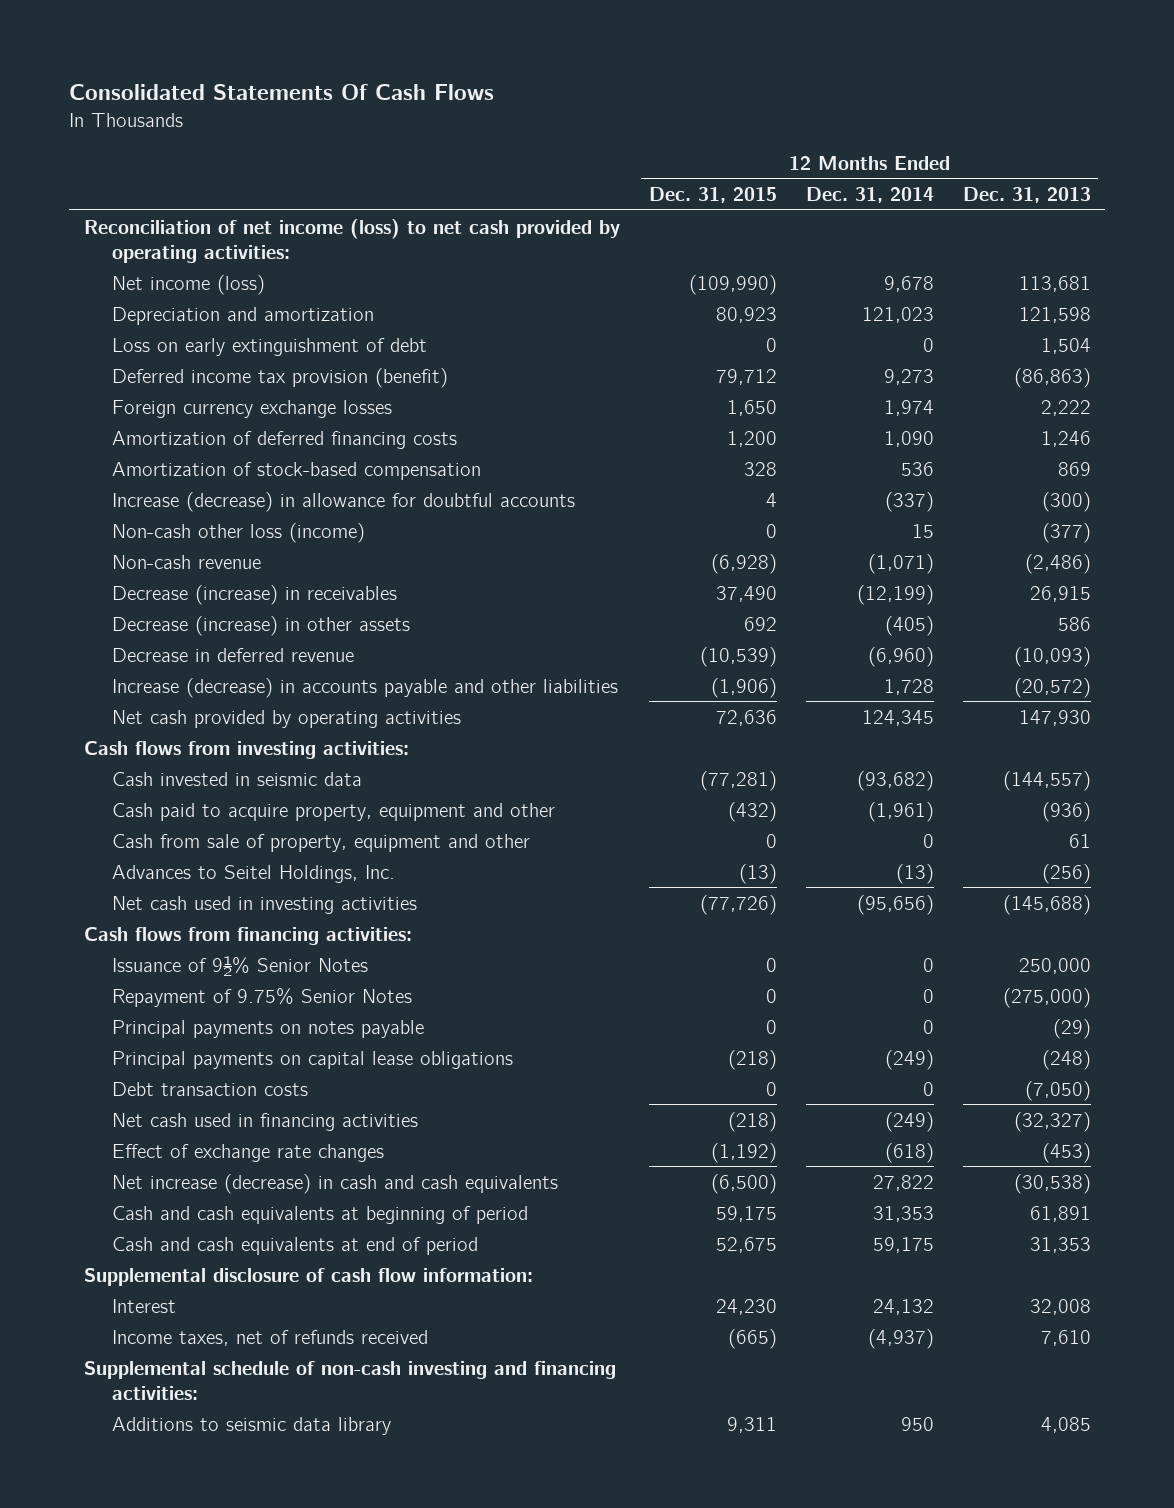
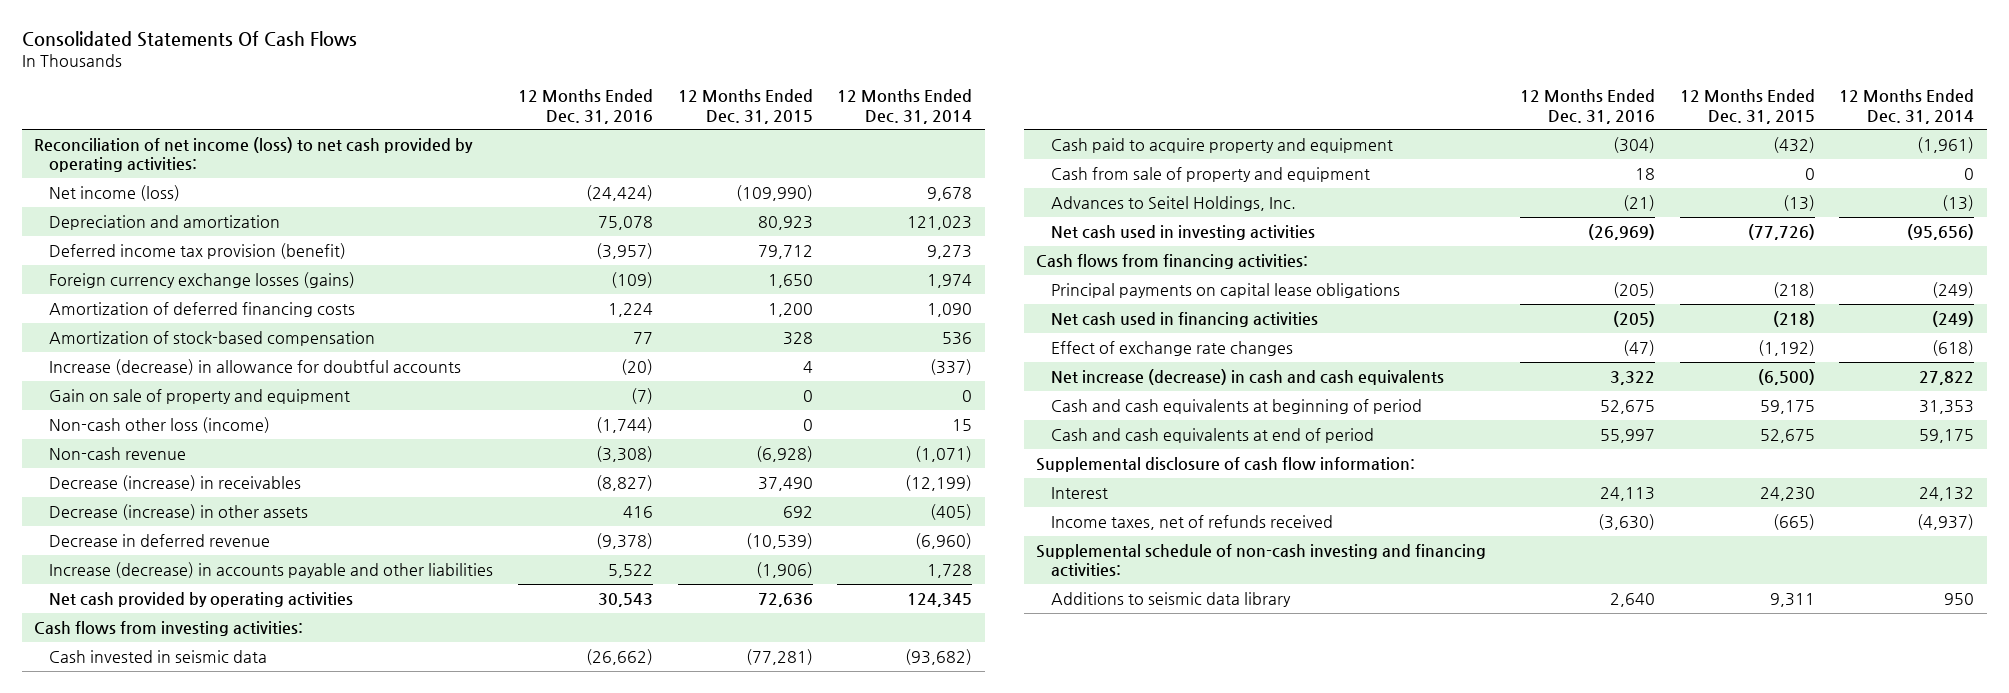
- | 12 Months Ended Dec. 31, 2015 | 12 Months Ended Dec. 31, 2014 | 12 Months Ended Dec. 31, 2013
+ | 12 Months Ended Dec. 31, 2016 | 12 Months Ended Dec. 31, 2015 | 12 Months Ended Dec. 31, 2014
- Loss on early extinguishment of debt | 0 | 0 | 1,504
- Foreign currency exchange losses | 1,650 | 1,974 | 2,222
+ Foreign currency exchange losses (gains) | (109) | 1,650 | 1,974
+ Gain on sale of property and equipment | (7) | 0 | 0
- Cash paid to acquire property, equipment and other | (432) | (1,961) | (936)
- Cash from sale of property, equipment and other | 0 | 0 | 61
+ Cash paid to acquire property and equipment | (304) | (432) | (1,961)
+ Cash from sale of property and equipment | 18 | 0 | 0
- Issuance of 9½% Senior Notes | 0 | 0 | 250,000
- Repayment of 9.75% Senior Notes | 0 | 0 | (275,000)
- Principal payments on notes payable | 0 | 0 | (29)
- Debt transaction costs | 0 | 0 | (7,050)

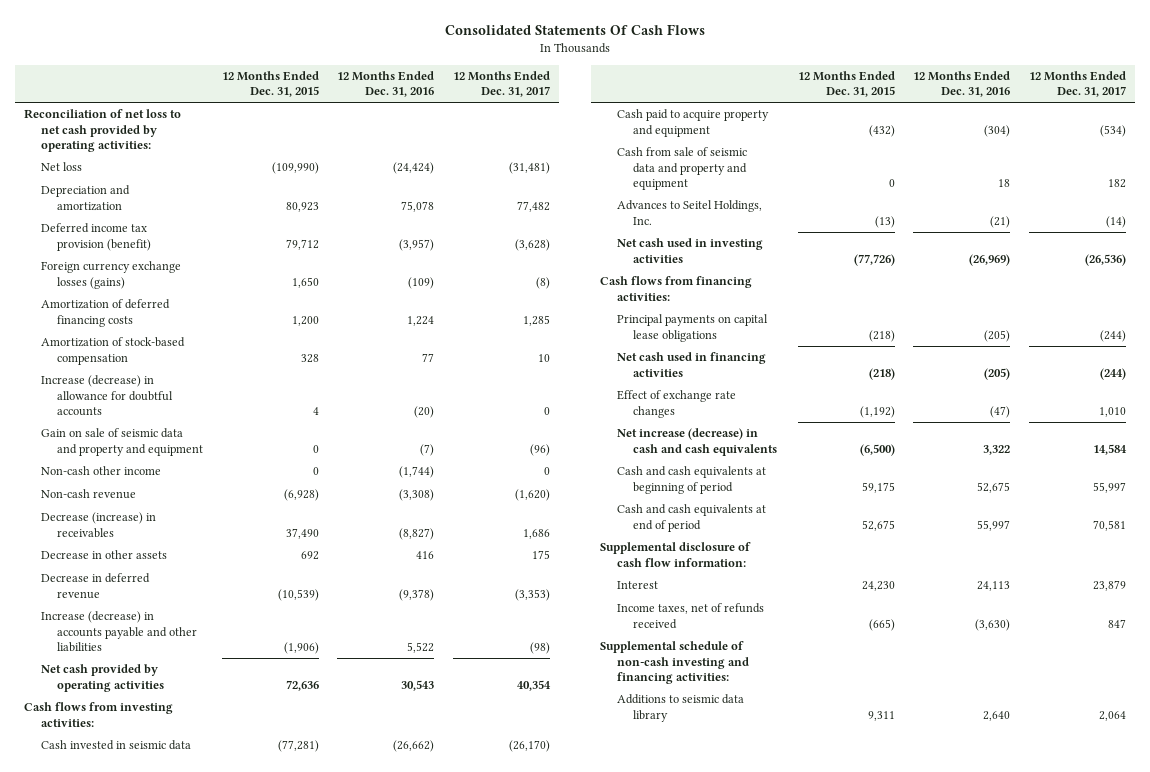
- | 12 Months Ended Dec. 31, 2016 | 12 Months Ended Dec. 31, 2015 | 12 Months Ended Dec. 31, 2014
+ | 12 Months Ended Dec. 31, 2015 | 12 Months Ended Dec. 31, 2016 | 12 Months Ended Dec. 31, 2017
- Reconciliation of net income (loss) to net cash provided by operating activities:
- Net income (loss) | (24,424) | (109,990) | 9,678
+ Reconciliation of net loss to net cash provided by operating activities:
+ Net loss | (109,990) | (24,424) | (31,481)
- Gain on sale of property and equipment | (7) | 0 | 0
- Non-cash other loss (income) | (1,744) | 0 | 15
+ Gain on sale of seismic data and property and equipment | 0 | (7) | (96)
+ Non-cash other income | 0 | (1,744) | 0
- Decrease (increase) in other assets | 416 | 692 | (405)
+ Decrease in other assets | 692 | 416 | 175
- Cash from sale of property and equipment | 18 | 0 | 0
+ Cash from sale of seismic data and property and equipment | 0 | 18 | 182

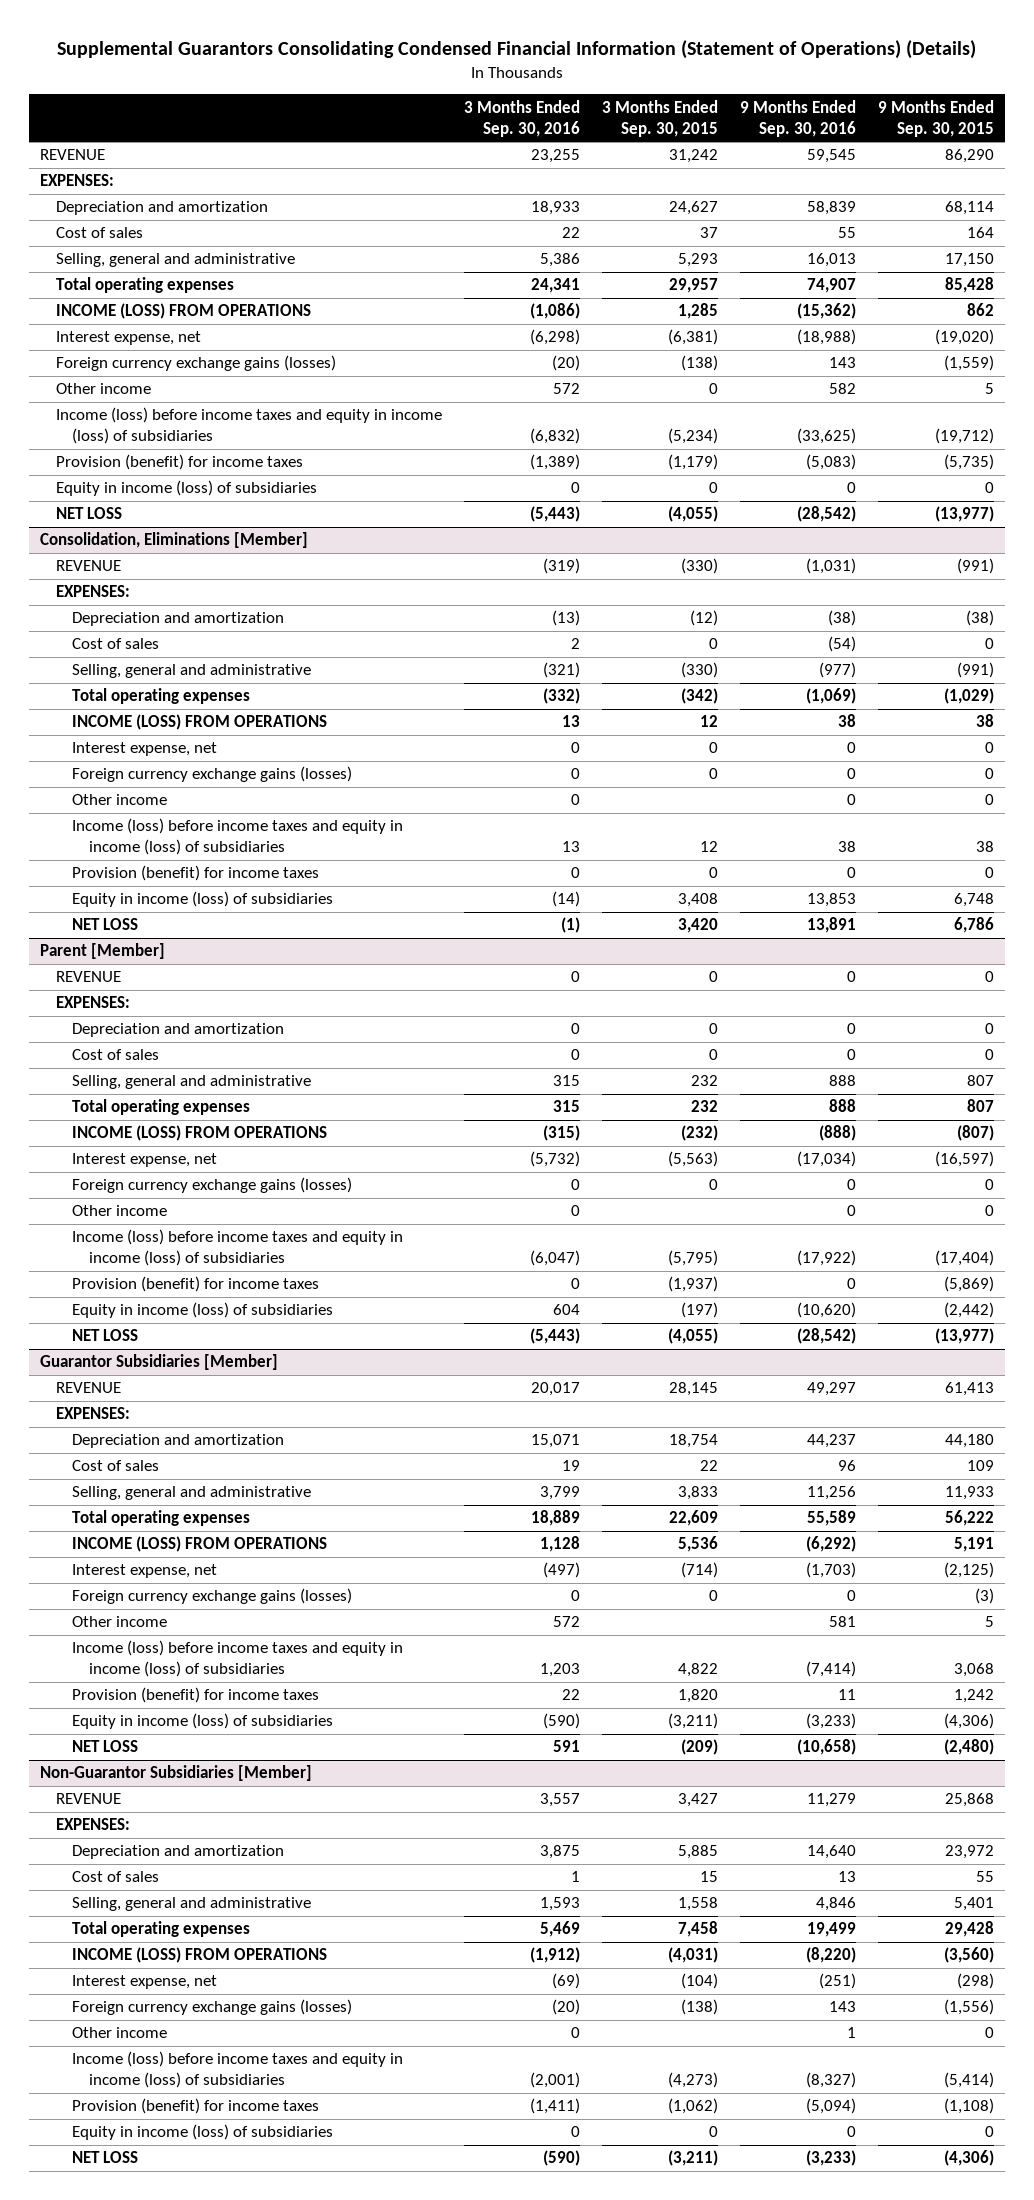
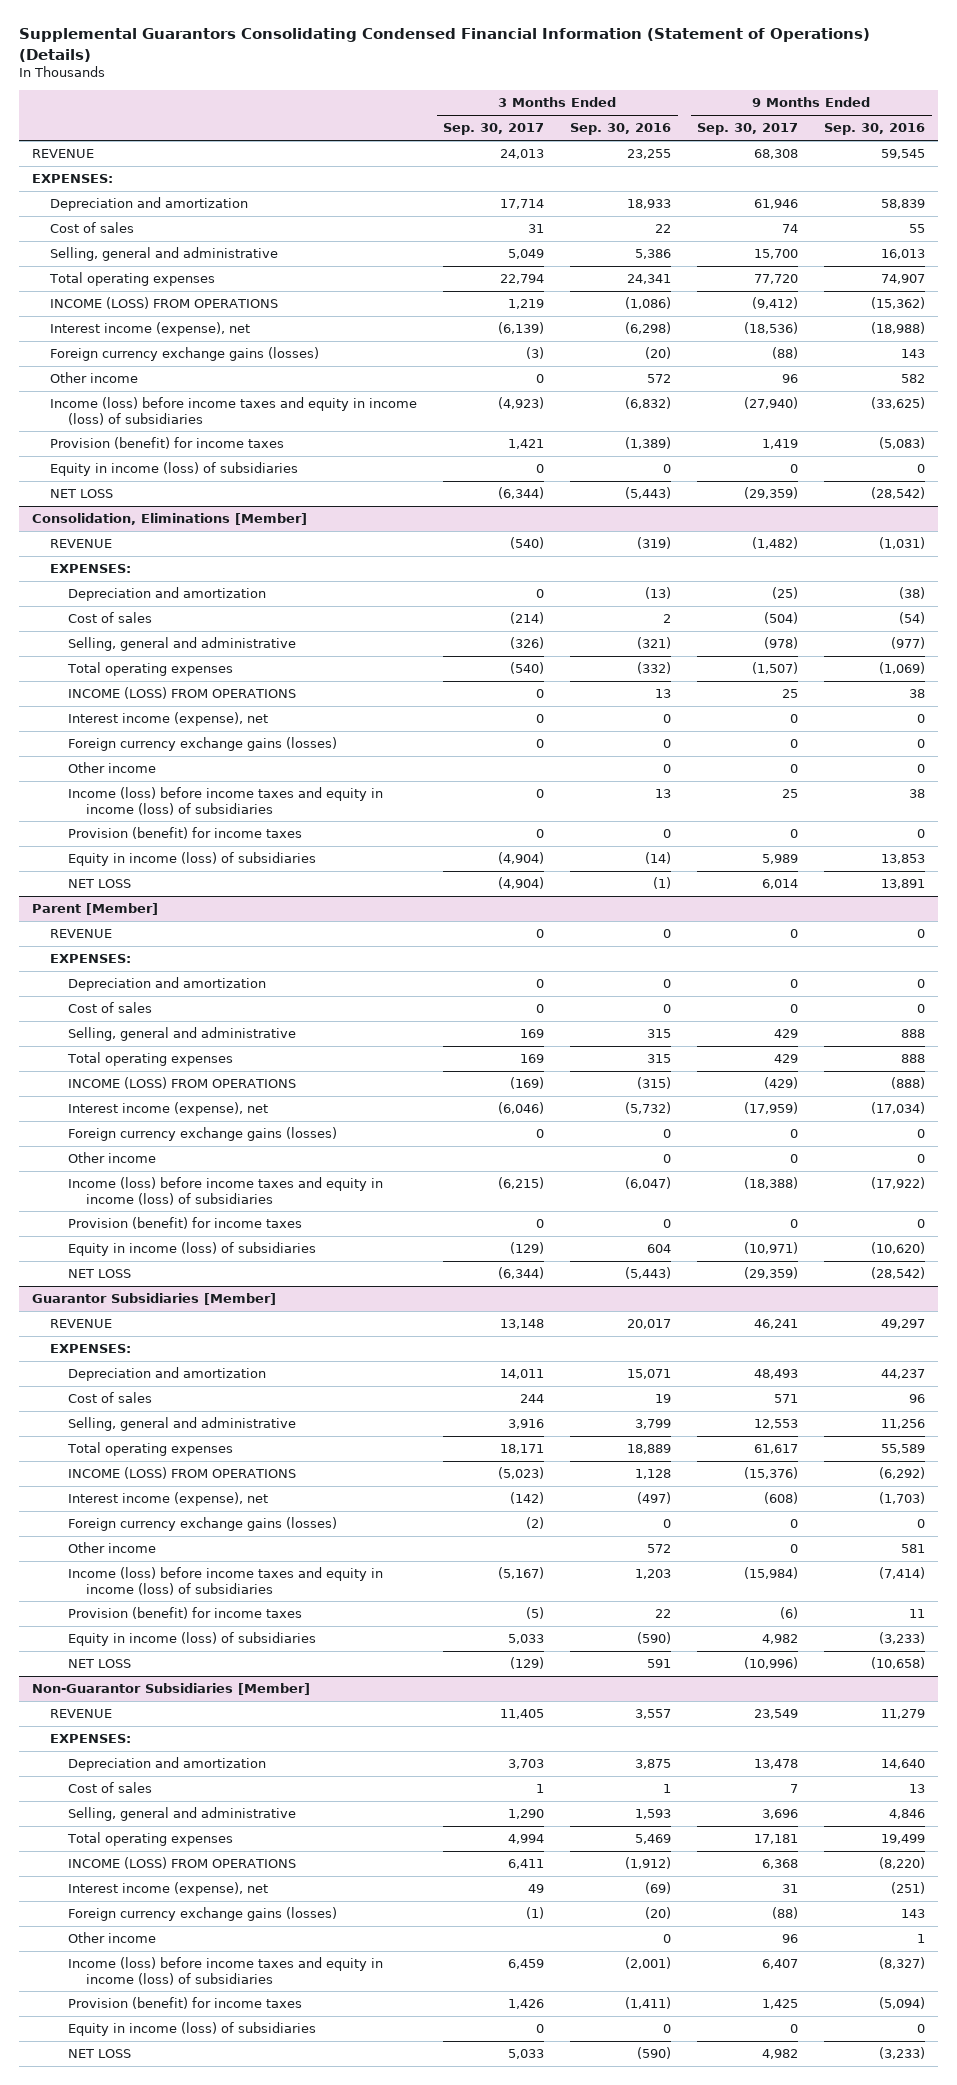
- | 3 Months Ended Sep. 30, 2016 | 3 Months Ended Sep. 30, 2015 | 9 Months Ended Sep. 30, 2016 | 9 Months Ended Sep. 30, 2015
+ | 3 Months Ended Sep. 30, 2017 | 3 Months Ended Sep. 30, 2016 | 9 Months Ended Sep. 30, 2017 | 9 Months Ended Sep. 30, 2016
- Interest expense, net | (6,298) | (6,381) | (18,988) | (19,020)
+ Interest income (expense), net | (6,139) | (6,298) | (18,536) | (18,988)
@ Consolidation, Eliminations [Member]
- Interest expense, net | 0 | 0 | 0 | 0
+ Interest income (expense), net | 0 | 0 | 0 | 0
@ Parent [Member]
- Interest expense, net | (5,732) | (5,563) | (17,034) | (16,597)
+ Interest income (expense), net | (6,046) | (5,732) | (17,959) | (17,034)
@ Guarantor Subsidiaries [Member]
- Interest expense, net | (497) | (714) | (1,703) | (2,125)
+ Interest income (expense), net | (142) | (497) | (608) | (1,703)
@ Non-Guarantor Subsidiaries [Member]
- Interest expense, net | (69) | (104) | (251) | (298)
+ Interest income (expense), net | 49 | (69) | 31 | (251)

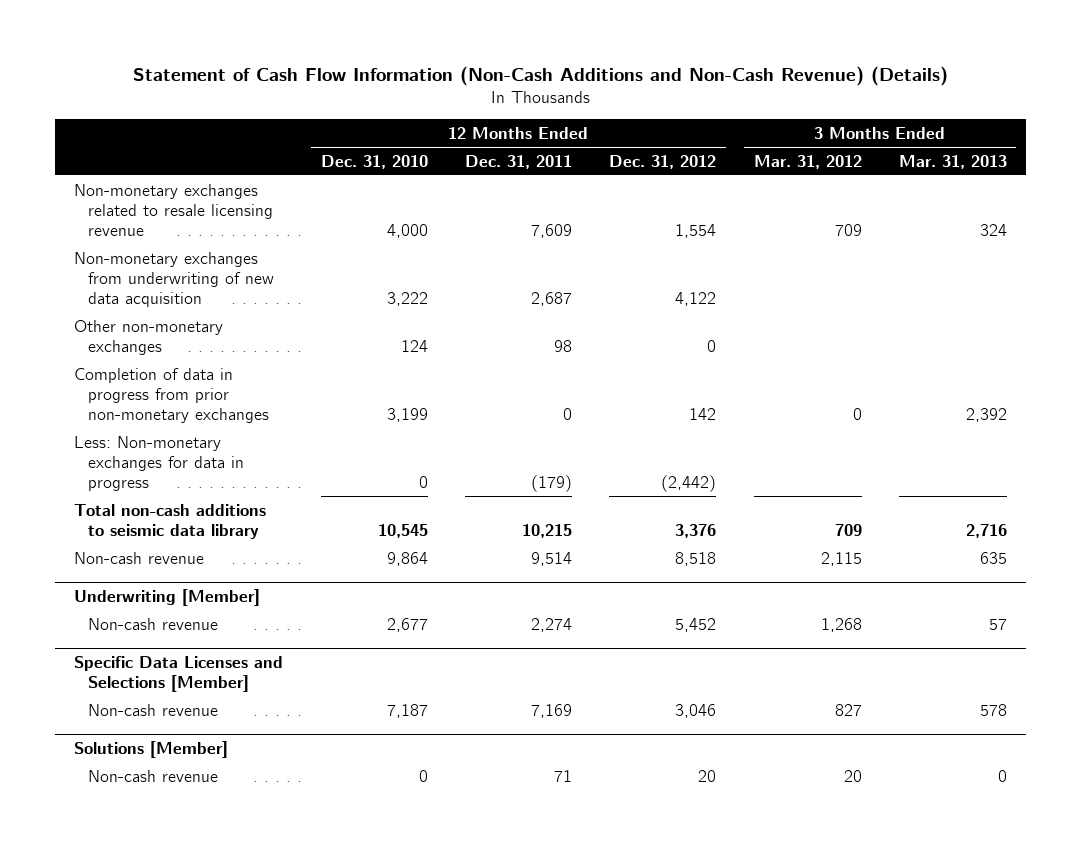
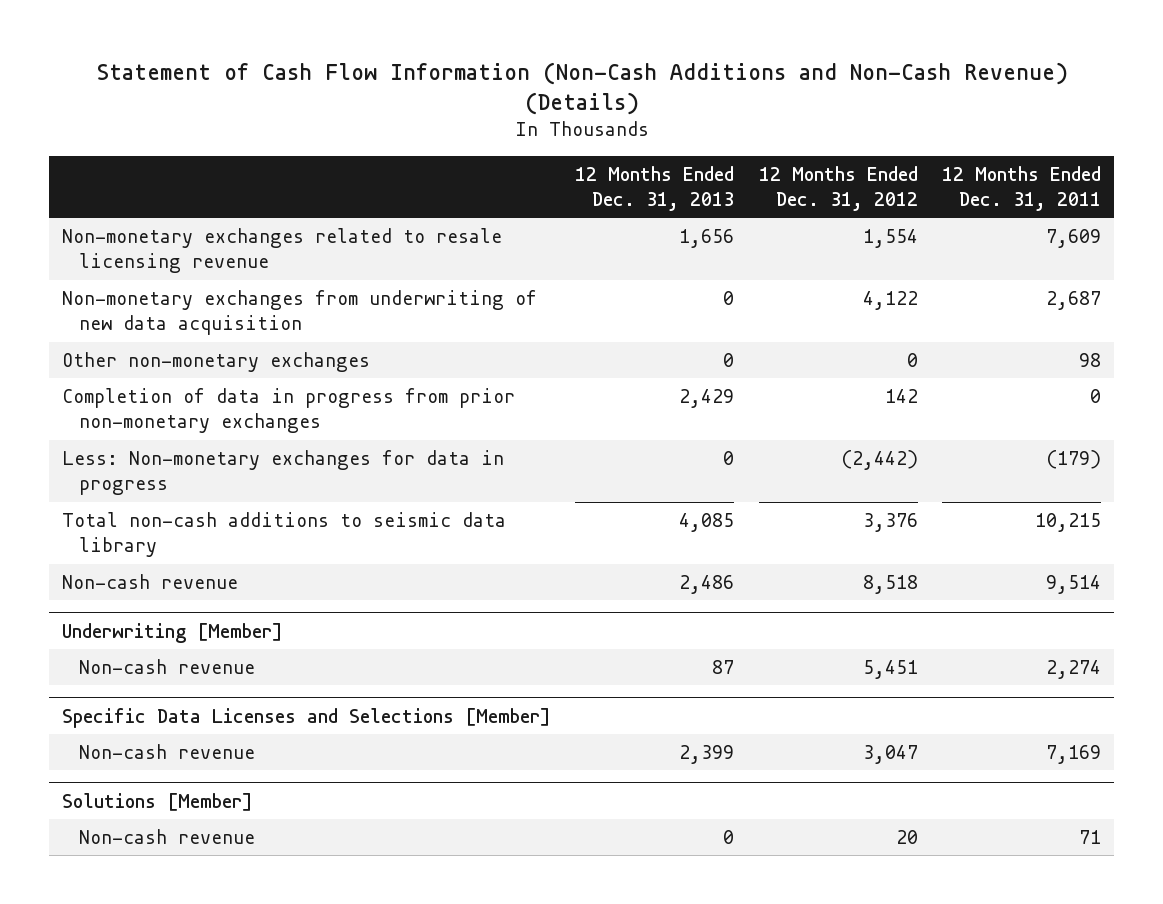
- | 12 Months Ended Dec. 31, 2010 | 12 Months Ended Dec. 31, 2011 | 12 Months Ended Dec. 31, 2012 | 3 Months Ended Mar. 31, 2012 | 3 Months Ended Mar. 31, 2013
+ | 12 Months Ended Dec. 31, 2013 | 12 Months Ended Dec. 31, 2012 | 12 Months Ended Dec. 31, 2011
@ Underwriting [Member]
- Non-cash revenue | 2,677 | 2,274 | 5,452 | 1,268 | 57
+ Non-cash revenue | 87 | 5,451 | 2,274
@ Specific Data Licenses and Selections [Member]
- Non-cash revenue | 7,187 | 7,169 | 3,046 | 827 | 578
+ Non-cash revenue | 2,399 | 3,047 | 7,169

